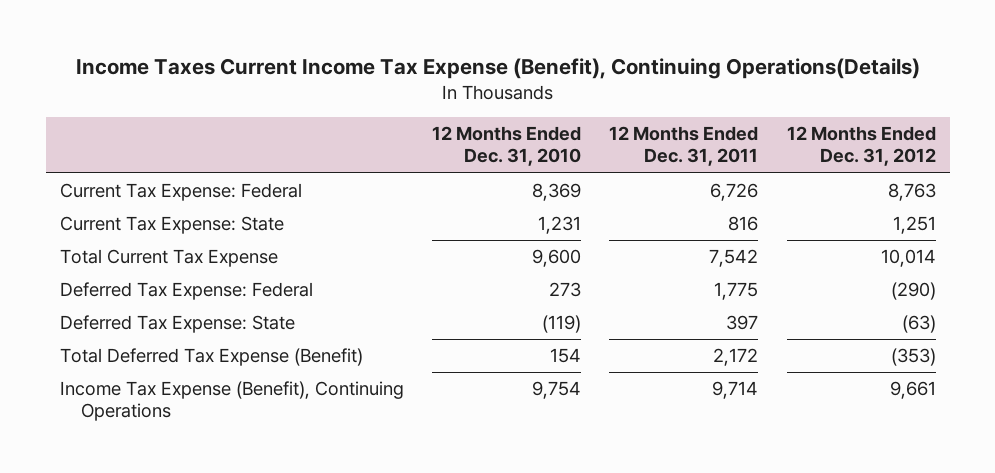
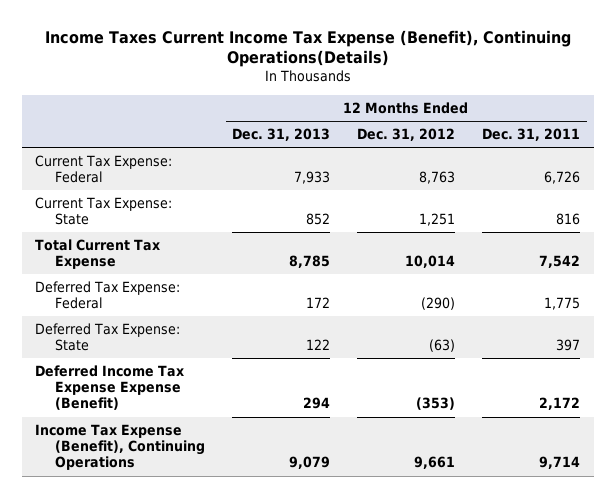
- | 12 Months Ended Dec. 31, 2010 | 12 Months Ended Dec. 31, 2011 | 12 Months Ended Dec. 31, 2012
+ | 12 Months Ended Dec. 31, 2013 | 12 Months Ended Dec. 31, 2012 | 12 Months Ended Dec. 31, 2011
- Total Deferred Tax Expense (Benefit) | 154 | 2,172 | (353)
+ Deferred Income Tax Expense Expense (Benefit) | 294 | (353) | 2,172

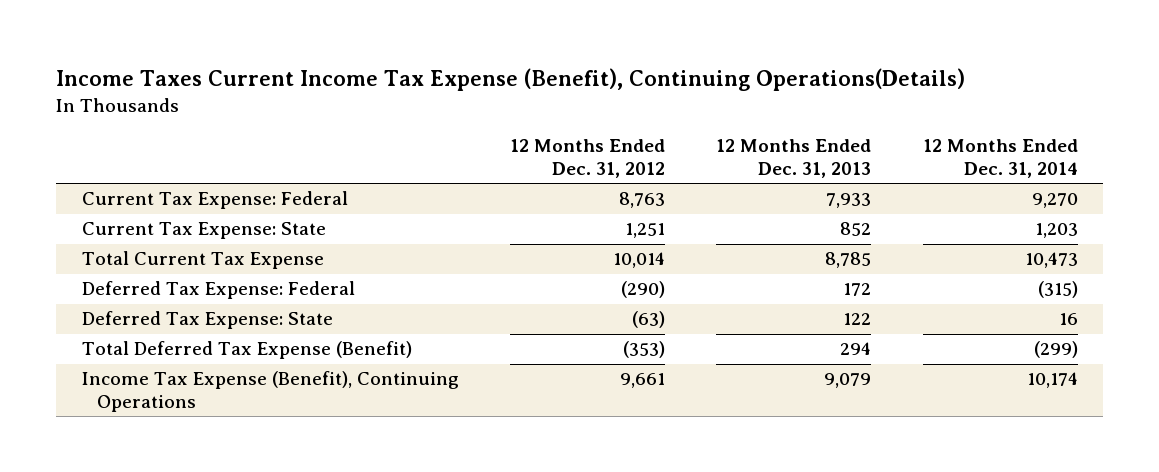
- | 12 Months Ended Dec. 31, 2013 | 12 Months Ended Dec. 31, 2012 | 12 Months Ended Dec. 31, 2011
+ | 12 Months Ended Dec. 31, 2012 | 12 Months Ended Dec. 31, 2013 | 12 Months Ended Dec. 31, 2014
- Deferred Income Tax Expense Expense (Benefit) | 294 | (353) | 2,172
+ Total Deferred Tax Expense (Benefit) | (353) | 294 | (299)

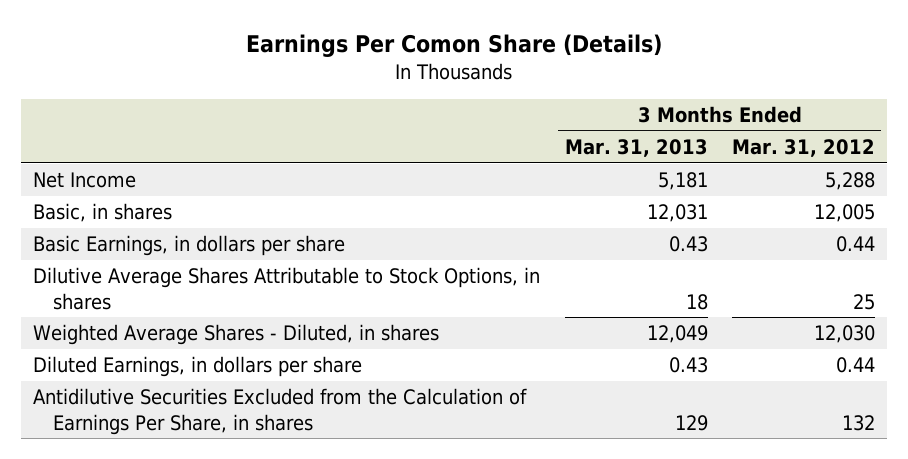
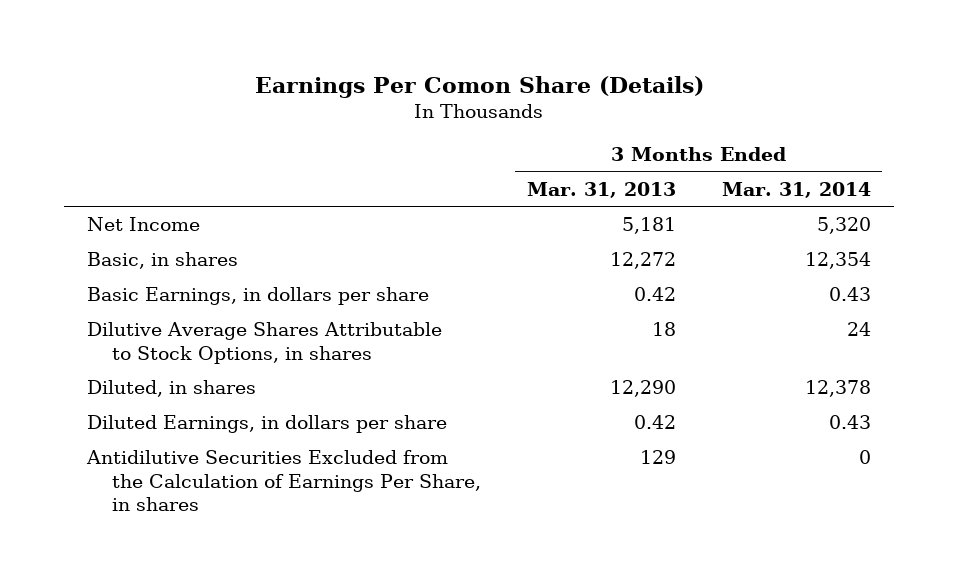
- | 3 Months Ended Mar. 31, 2013 | 3 Months Ended Mar. 31, 2012
+ | 3 Months Ended Mar. 31, 2013 | 3 Months Ended Mar. 31, 2014
- Basic, in shares | 12,031 | 12,005
- Basic Earnings, in dollars per share | 0.43 | 0.44
+ Basic, in shares | 12,272 | 12,354
+ Basic Earnings, in dollars per share | 0.42 | 0.43
- Weighted Average Shares - Diluted, in shares | 12,049 | 12,030
- Diluted Earnings, in dollars per share | 0.43 | 0.44
+ Diluted, in shares | 12,290 | 12,378
+ Diluted Earnings, in dollars per share | 0.42 | 0.43

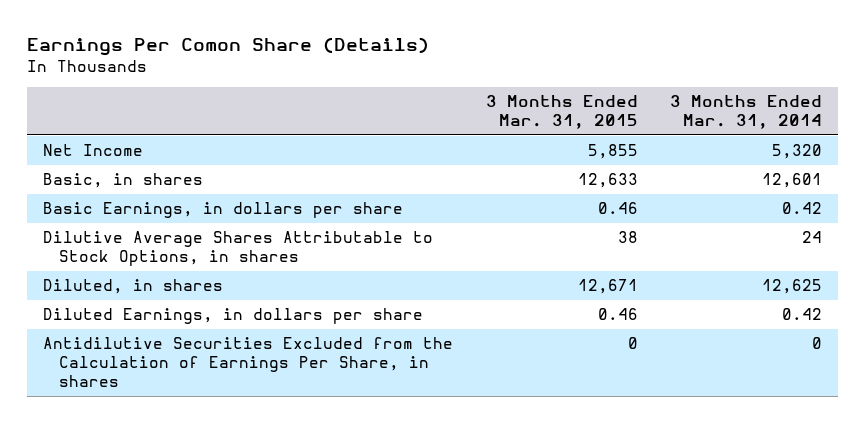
- | 3 Months Ended Mar. 31, 2013 | 3 Months Ended Mar. 31, 2014
+ | 3 Months Ended Mar. 31, 2015 | 3 Months Ended Mar. 31, 2014
- Basic, in shares | 12,272 | 12,354
- Basic Earnings, in dollars per share | 0.42 | 0.43
+ Basic, in shares | 12,633 | 12,601
+ Basic Earnings, in dollars per share | 0.46 | 0.42
- Diluted, in shares | 12,290 | 12,378
- Diluted Earnings, in dollars per share | 0.42 | 0.43
+ Diluted, in shares | 12,671 | 12,625
+ Diluted Earnings, in dollars per share | 0.46 | 0.42

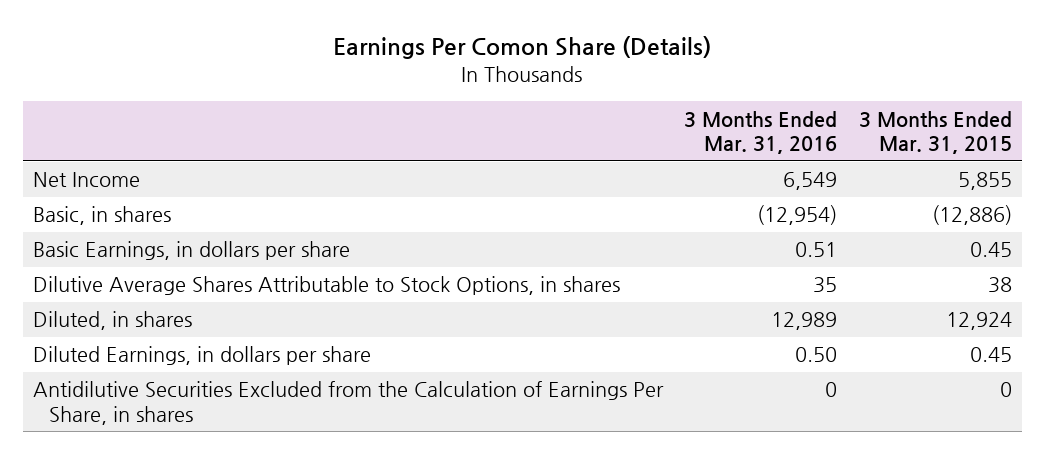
- | 3 Months Ended Mar. 31, 2015 | 3 Months Ended Mar. 31, 2014
+ | 3 Months Ended Mar. 31, 2016 | 3 Months Ended Mar. 31, 2015
- Basic, in shares | 12,633 | 12,601
- Basic Earnings, in dollars per share | 0.46 | 0.42
+ Basic, in shares | (12,954) | (12,886)
+ Basic Earnings, in dollars per share | 0.51 | 0.45
- Diluted, in shares | 12,671 | 12,625
- Diluted Earnings, in dollars per share | 0.46 | 0.42
+ Diluted, in shares | 12,989 | 12,924
+ Diluted Earnings, in dollars per share | 0.50 | 0.45

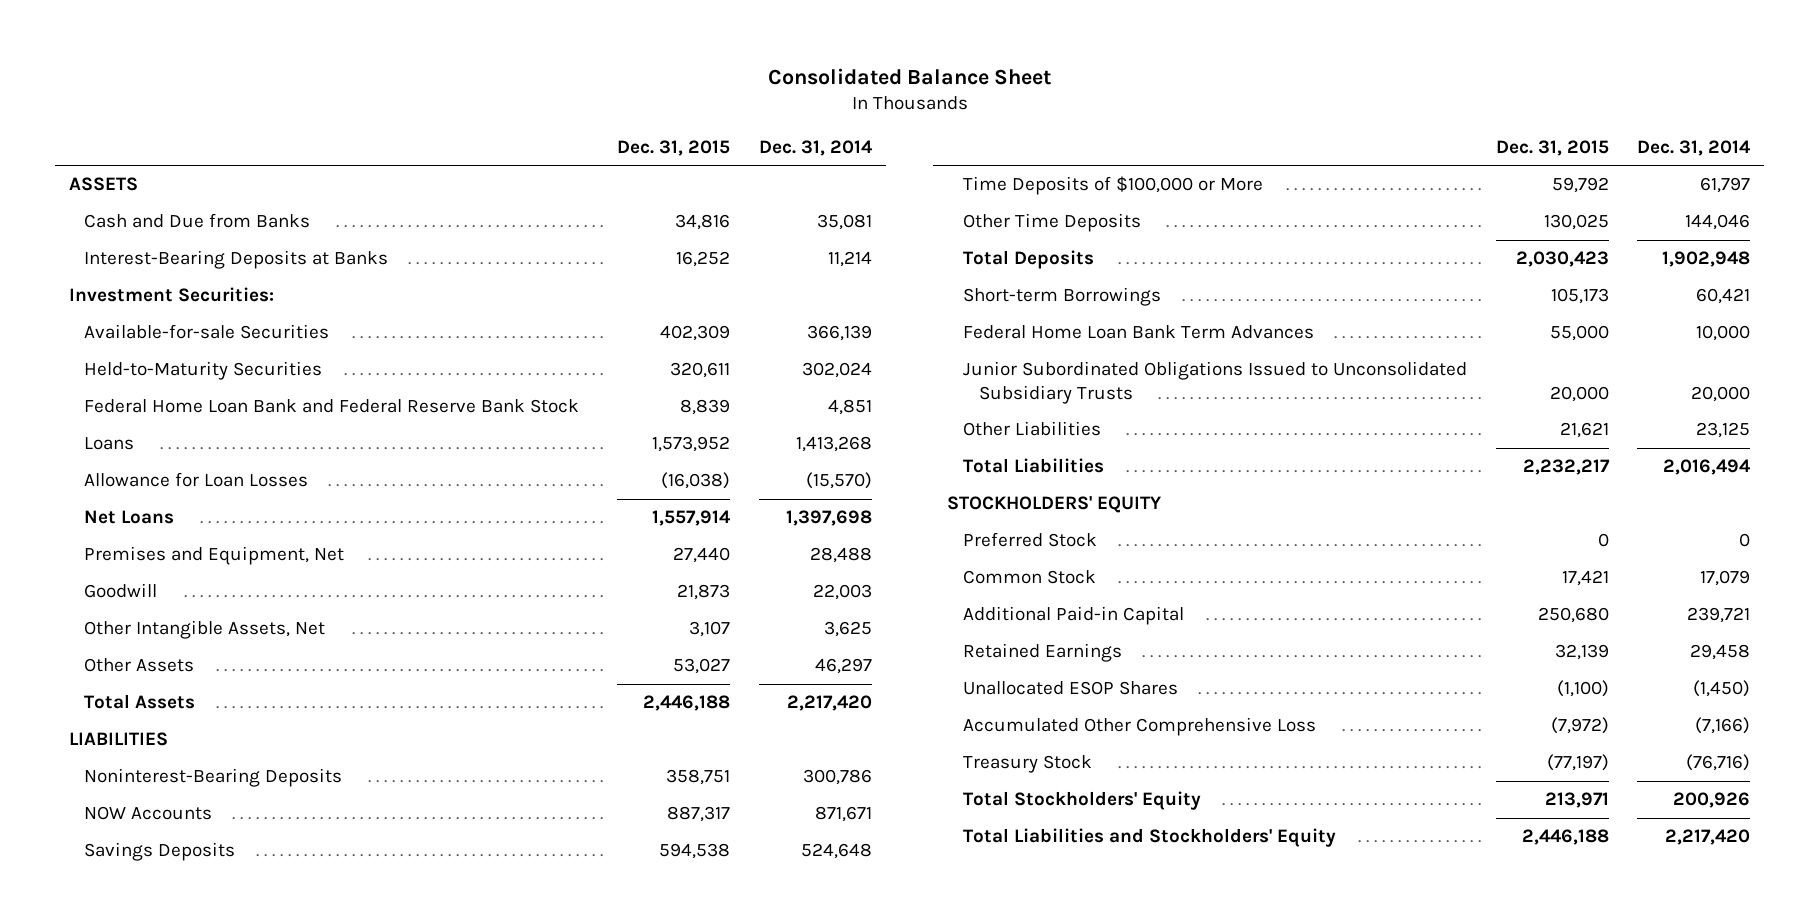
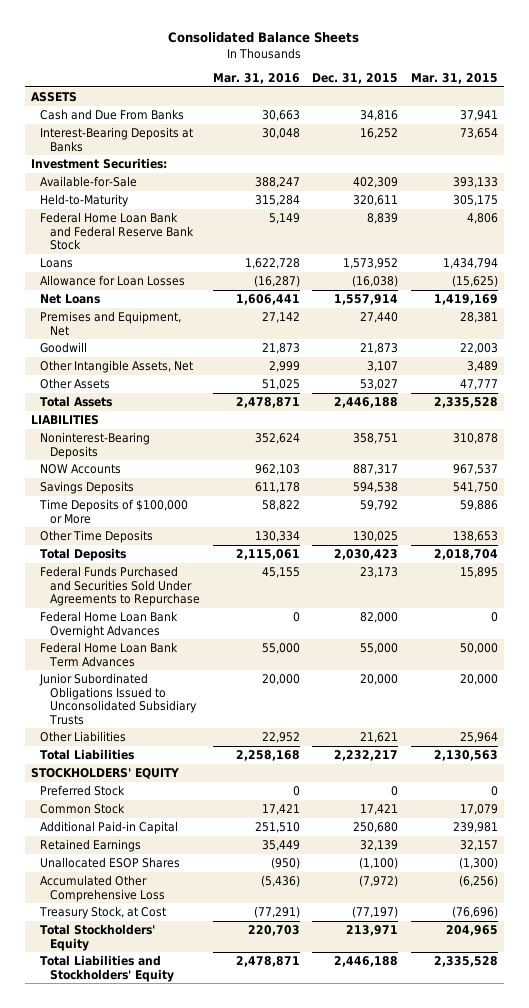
- Consolidated Balance Sheet
+ Consolidated Balance Sheets
- | Dec. 31, 2015 | Dec. 31, 2014
+ | Mar. 31, 2016 | Dec. 31, 2015 | Mar. 31, 2015
- Cash and Due from Banks | 34,816 | 35,081
+ Cash and Due From Banks | 30,663 | 34,816 | 37,941
- Available-for-sale Securities | 402,309 | 366,139
- Held-to-Maturity Securities | 320,611 | 302,024
+ Available-for-Sale | 388,247 | 402,309 | 393,133
+ Held-to-Maturity | 315,284 | 320,611 | 305,175
- Short-term Borrowings | 105,173 | 60,421
+ Federal Funds Purchased and Securities Sold Under Agreements to Repurchase | 45,155 | 23,173 | 15,895
+ Federal Home Loan Bank Overnight Advances | 0 | 82,000 | 0
- Treasury Stock | (77,197) | (76,716)
+ Treasury Stock, at Cost | (77,291) | (77,197) | (76,696)

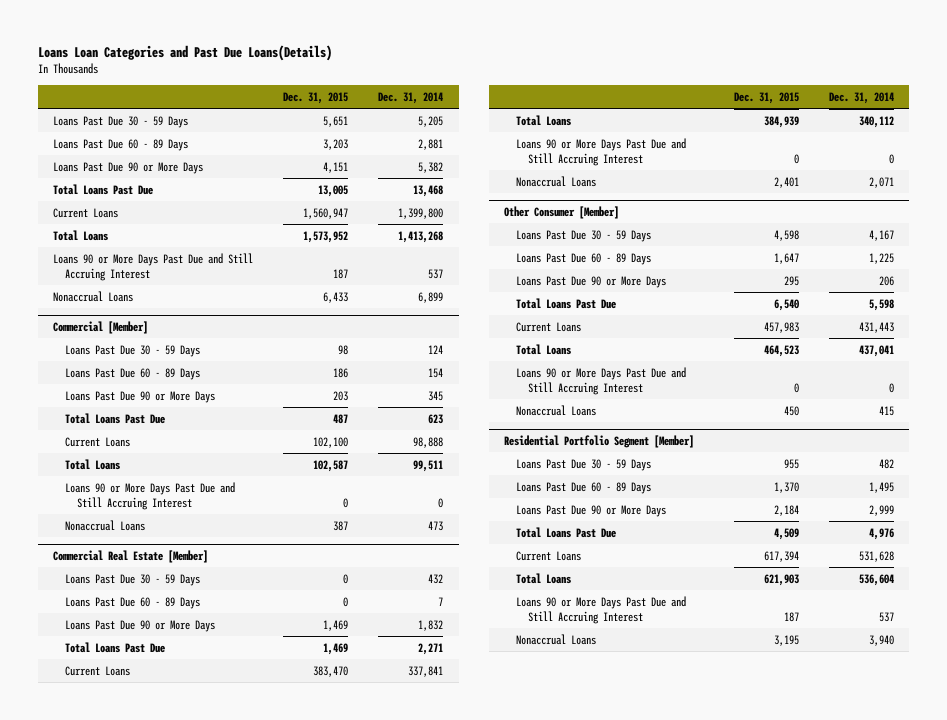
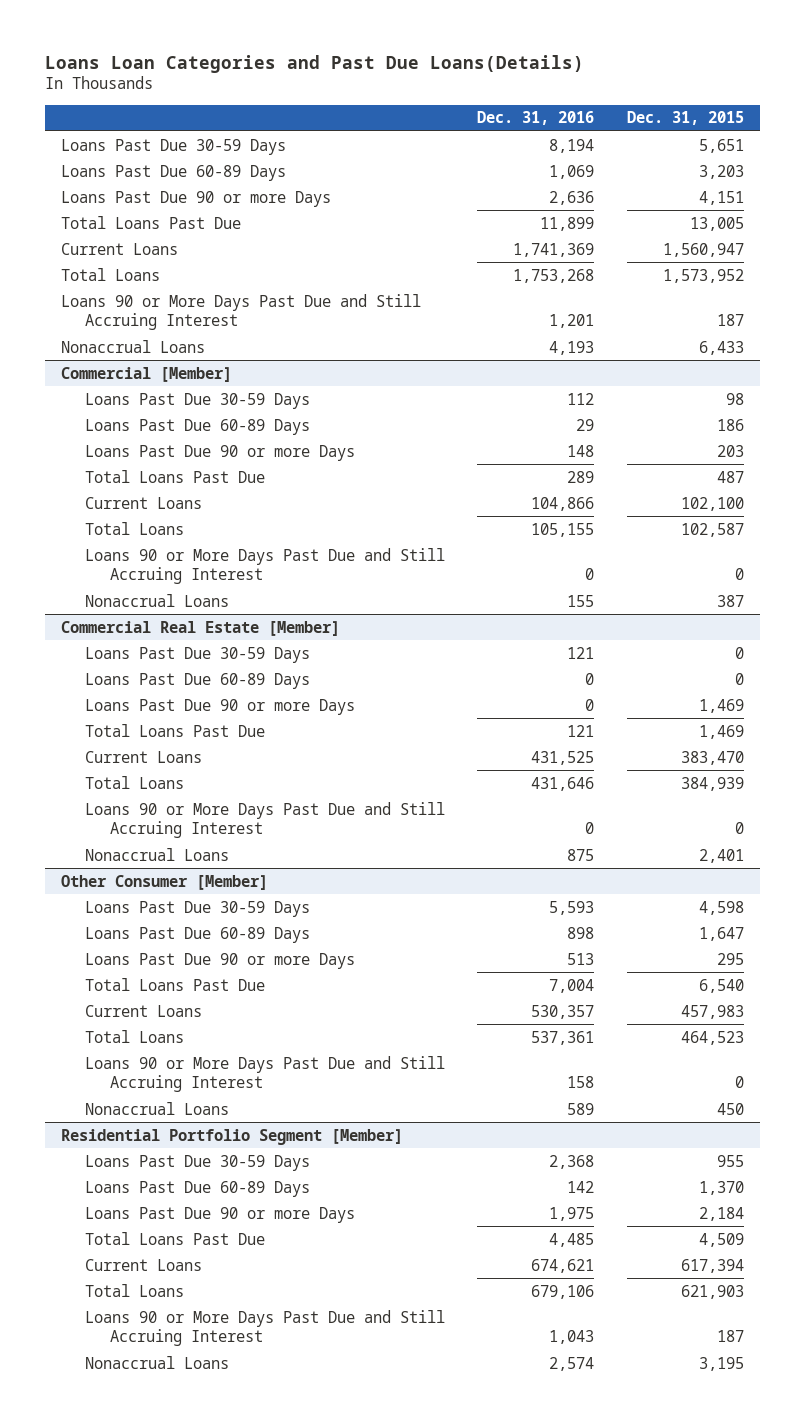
- | Dec. 31, 2015 | Dec. 31, 2014
+ | Dec. 31, 2016 | Dec. 31, 2015
- Loans Past Due 30 - 59 Days | 5,651 | 5,205
- Loans Past Due 60 - 89 Days | 3,203 | 2,881
- Loans Past Due 90 or More Days | 4,151 | 5,382
+ Loans Past Due 30-59 Days | 8,194 | 5,651
+ Loans Past Due 60-89 Days | 1,069 | 3,203
+ Loans Past Due 90 or more Days | 2,636 | 4,151
@ Commercial [Member]
- Loans Past Due 30 - 59 Days | 98 | 124
- Loans Past Due 60 - 89 Days | 186 | 154
- Loans Past Due 90 or More Days | 203 | 345
+ Loans Past Due 30-59 Days | 112 | 98
+ Loans Past Due 60-89 Days | 29 | 186
+ Loans Past Due 90 or more Days | 148 | 203
@ Commercial Real Estate [Member]
- Loans Past Due 30 - 59 Days | 0 | 432
- Loans Past Due 60 - 89 Days | 0 | 7
- Loans Past Due 90 or More Days | 1,469 | 1,832
+ Loans Past Due 30-59 Days | 121 | 0
+ Loans Past Due 60-89 Days | 0 | 0
+ Loans Past Due 90 or more Days | 0 | 1,469
@ Other Consumer [Member]
- Loans Past Due 30 - 59 Days | 4,598 | 4,167
- Loans Past Due 60 - 89 Days | 1,647 | 1,225
- Loans Past Due 90 or More Days | 295 | 206
+ Loans Past Due 30-59 Days | 5,593 | 4,598
+ Loans Past Due 60-89 Days | 898 | 1,647
+ Loans Past Due 90 or more Days | 513 | 295
@ Residential Portfolio Segment [Member]
- Loans Past Due 30 - 59 Days | 955 | 482
- Loans Past Due 60 - 89 Days | 1,370 | 1,495
- Loans Past Due 90 or More Days | 2,184 | 2,999
+ Loans Past Due 30-59 Days | 2,368 | 955
+ Loans Past Due 60-89 Days | 142 | 1,370
+ Loans Past Due 90 or more Days | 1,975 | 2,184

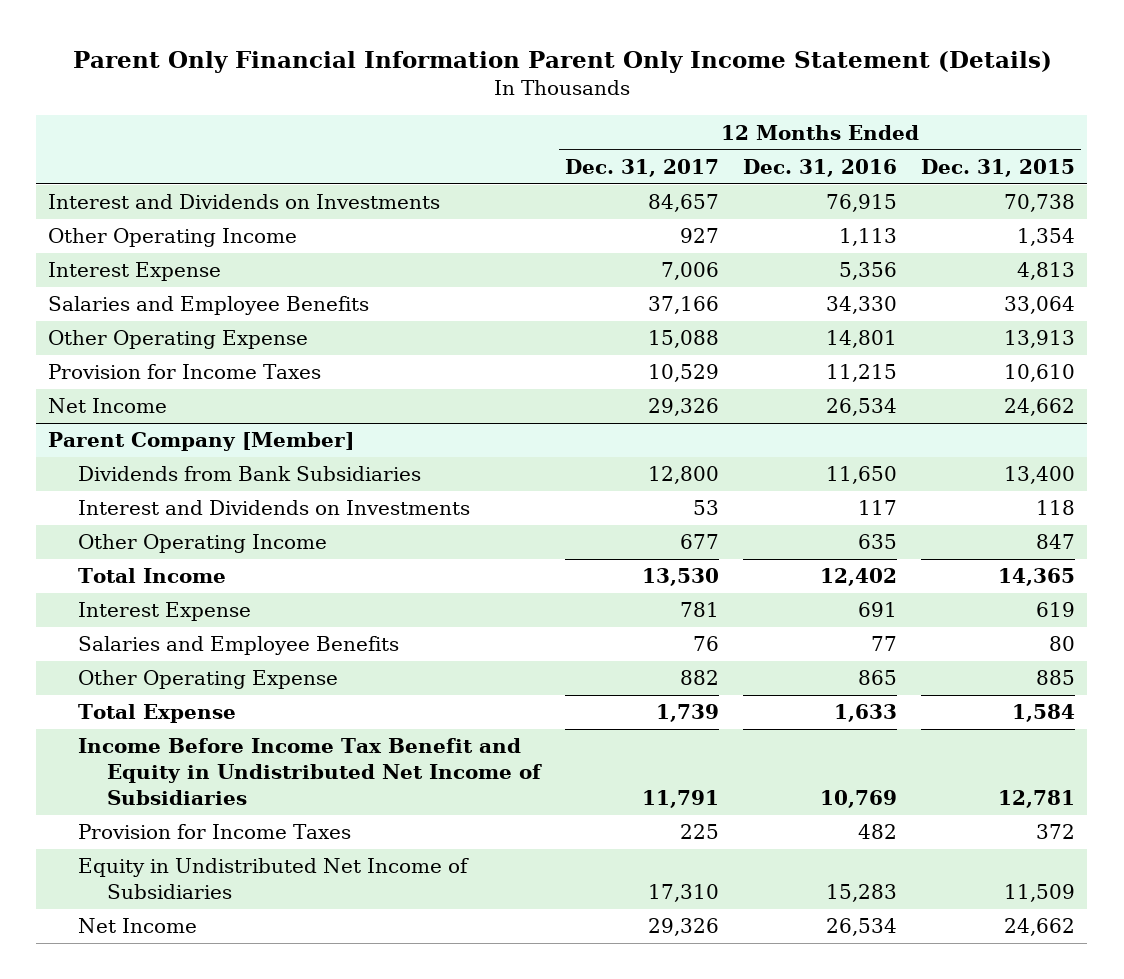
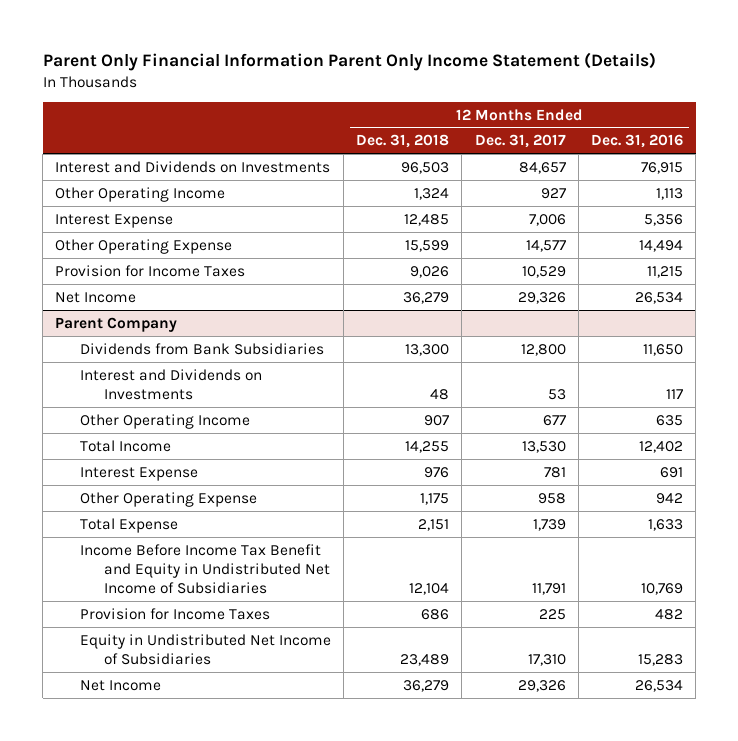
- | 12 Months Ended Dec. 31, 2017 | 12 Months Ended Dec. 31, 2016 | 12 Months Ended Dec. 31, 2015
+ | 12 Months Ended Dec. 31, 2018 | 12 Months Ended Dec. 31, 2017 | 12 Months Ended Dec. 31, 2016
- Salaries and Employee Benefits | 37,166 | 34,330 | 33,064
- Other Operating Expense | 15,088 | 14,801 | 13,913
+ Other Operating Expense | 15,599 | 14,577 | 14,494
- Parent Company [Member]
+ Parent Company
- Salaries and Employee Benefits | 76 | 77 | 80
- Other Operating Expense | 882 | 865 | 885
+ Other Operating Expense | 1,175 | 958 | 942

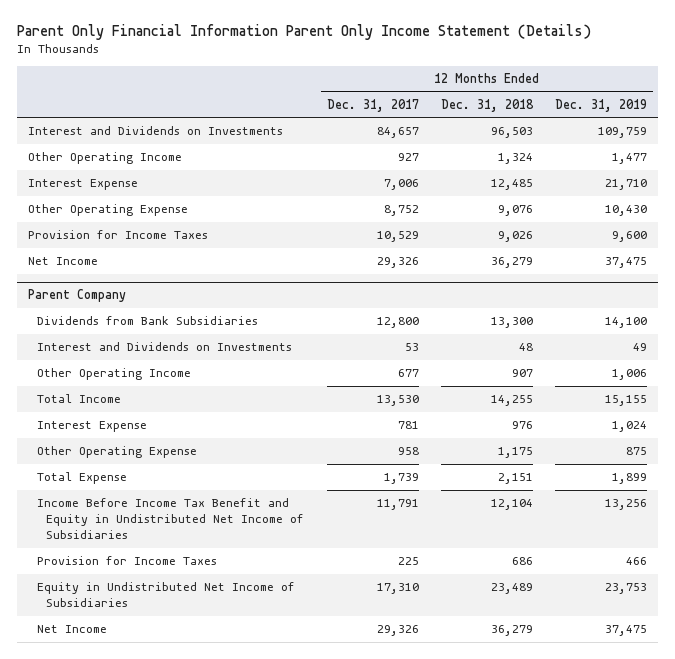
- | 12 Months Ended Dec. 31, 2018 | 12 Months Ended Dec. 31, 2017 | 12 Months Ended Dec. 31, 2016
+ | 12 Months Ended Dec. 31, 2017 | 12 Months Ended Dec. 31, 2018 | 12 Months Ended Dec. 31, 2019
- Other Operating Expense | 15,599 | 14,577 | 14,494
+ Other Operating Expense | 8,752 | 9,076 | 10,430

